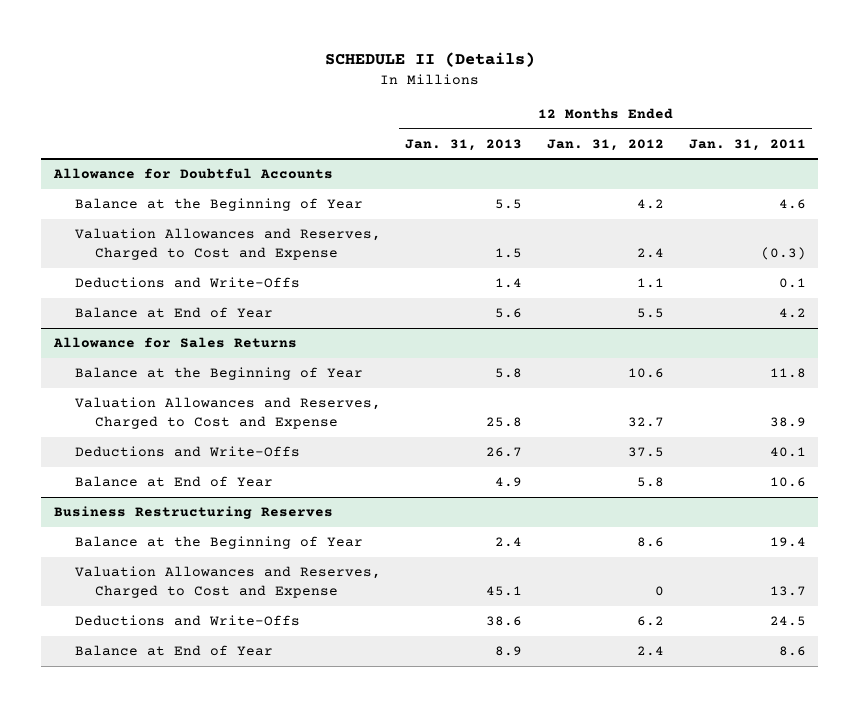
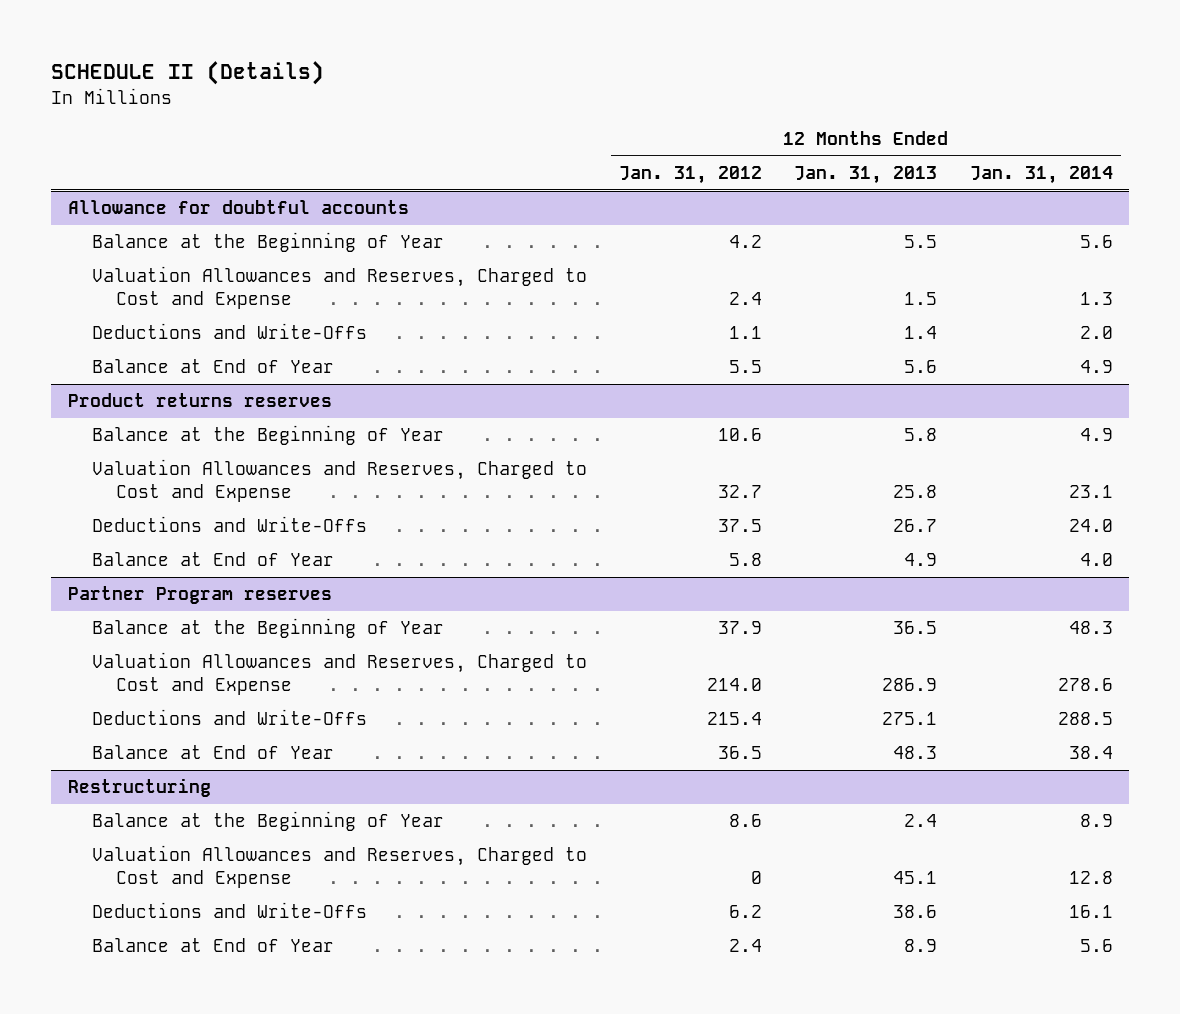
- | 12 Months Ended Jan. 31, 2013 | 12 Months Ended Jan. 31, 2012 | 12 Months Ended Jan. 31, 2011
+ | 12 Months Ended Jan. 31, 2012 | 12 Months Ended Jan. 31, 2013 | 12 Months Ended Jan. 31, 2014
- Allowance for Doubtful Accounts
+ Allowance for doubtful accounts
- Allowance for Sales Returns
+ Product returns reserves
- Business Restructuring Reserves
+ Partner Program reserves
+ Balance at the Beginning of Year | 37.9 | 36.5 | 48.3
+ Valuation Allowances and Reserves, Charged to Cost and Expense | 214.0 | 286.9 | 278.6
+ Deductions and Write-Offs | 215.4 | 275.1 | 288.5
+ Balance at End of Year | 36.5 | 48.3 | 38.4
+ Restructuring

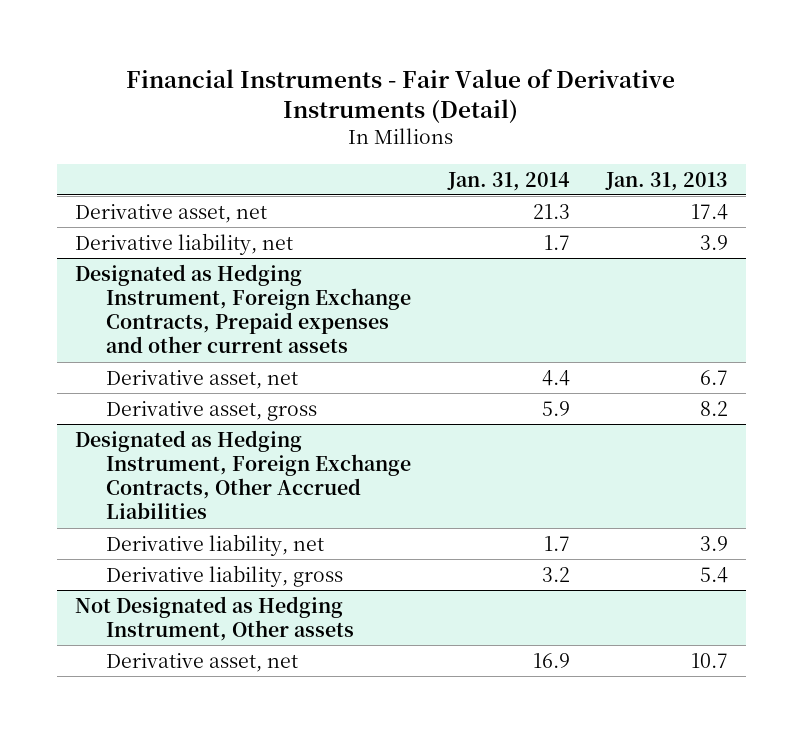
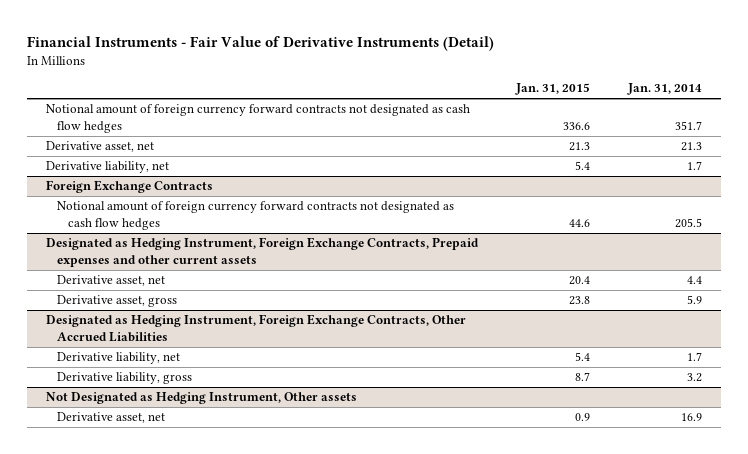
- | Jan. 31, 2014 | Jan. 31, 2013
+ | Jan. 31, 2015 | Jan. 31, 2014
+ Notional amount of foreign currency forward contracts not designated as cash flow hedges | 336.6 | 351.7
+ Foreign Exchange Contracts
+ Notional amount of foreign currency forward contracts not designated as cash flow hedges | 44.6 | 205.5

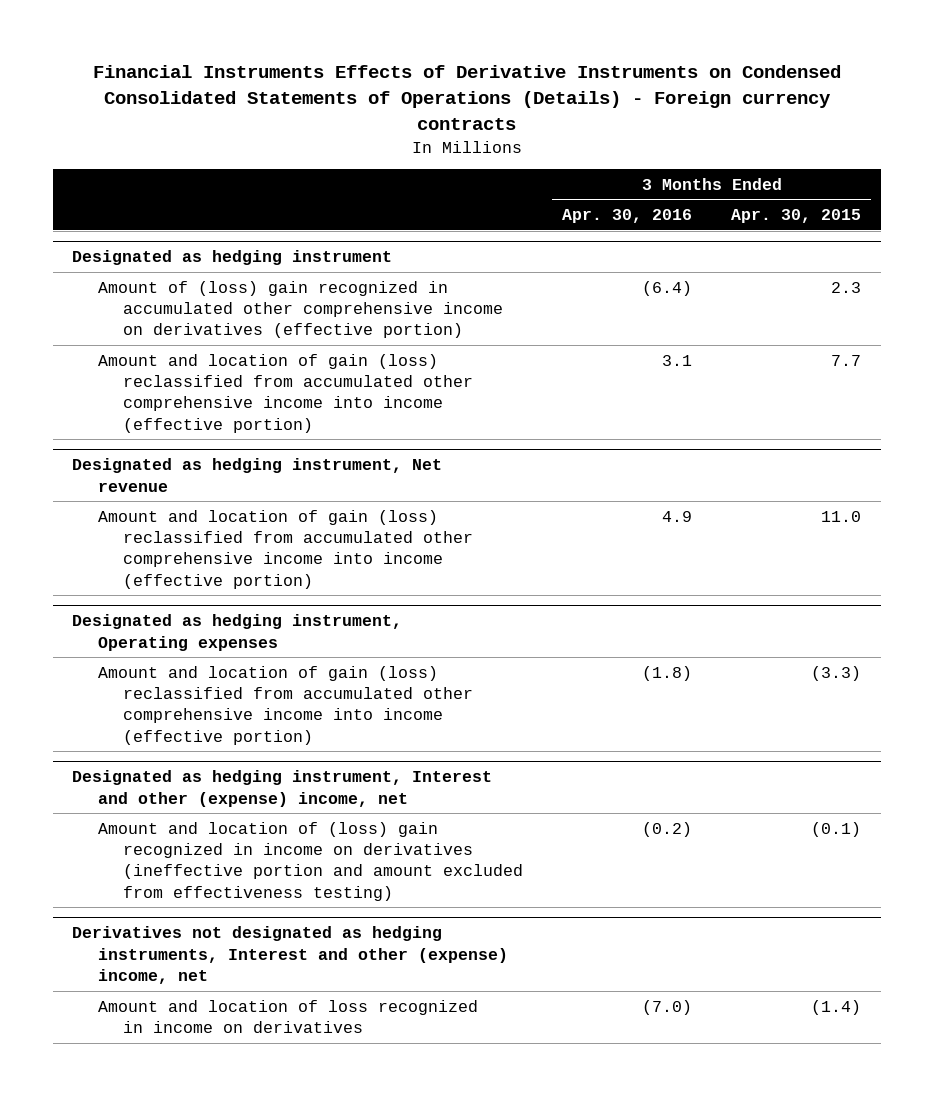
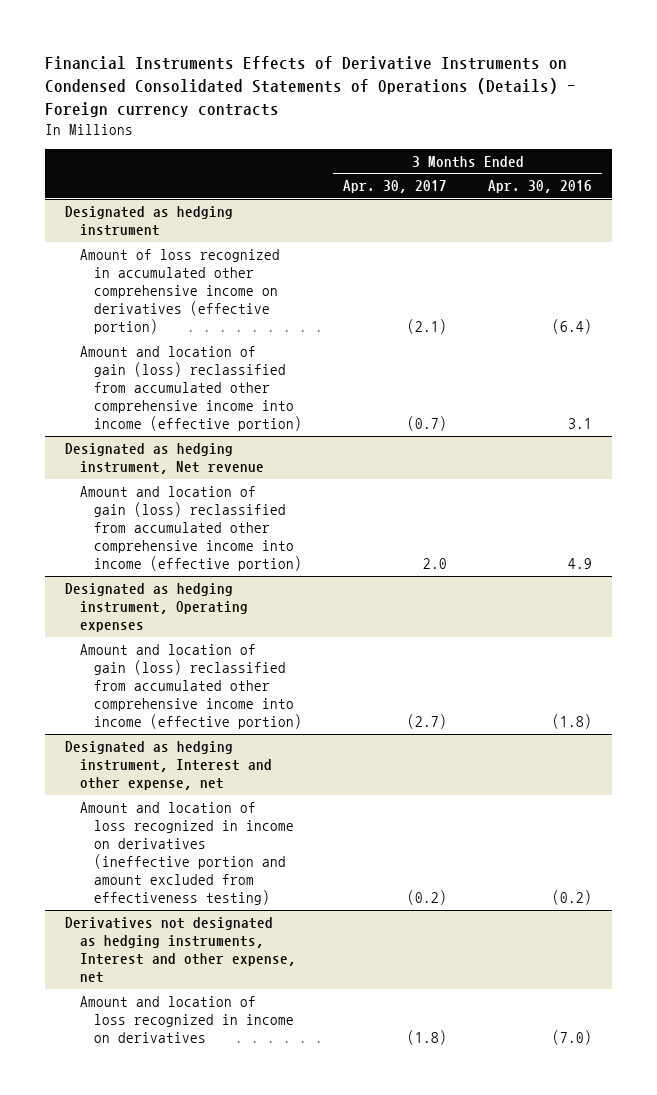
- | 3 Months Ended Apr. 30, 2016 | 3 Months Ended Apr. 30, 2015
+ | 3 Months Ended Apr. 30, 2017 | 3 Months Ended Apr. 30, 2016
@ Designated as hedging instrument
- Amount of (loss) gain recognized in accumulated other comprehensive income on derivatives (effective portion) | (6.4) | 2.3
+ Amount of loss recognized in accumulated other comprehensive income on derivatives (effective portion) | (2.1) | (6.4)
- Designated as hedging instrument, Interest and other (expense) income, net
- Amount and location of (loss) gain recognized in income on derivatives (ineffective portion and amount excluded from effectiveness testing) | (0.2) | (0.1)
- Derivatives not designated as hedging instruments, Interest and other (expense) income, net
+ Designated as hedging instrument, Interest and other expense, net
+ Amount and location of loss recognized in income on derivatives (ineffective portion and amount excluded from effectiveness testing) | (0.2) | (0.2)
+ Derivatives not designated as hedging instruments, Interest and other expense, net

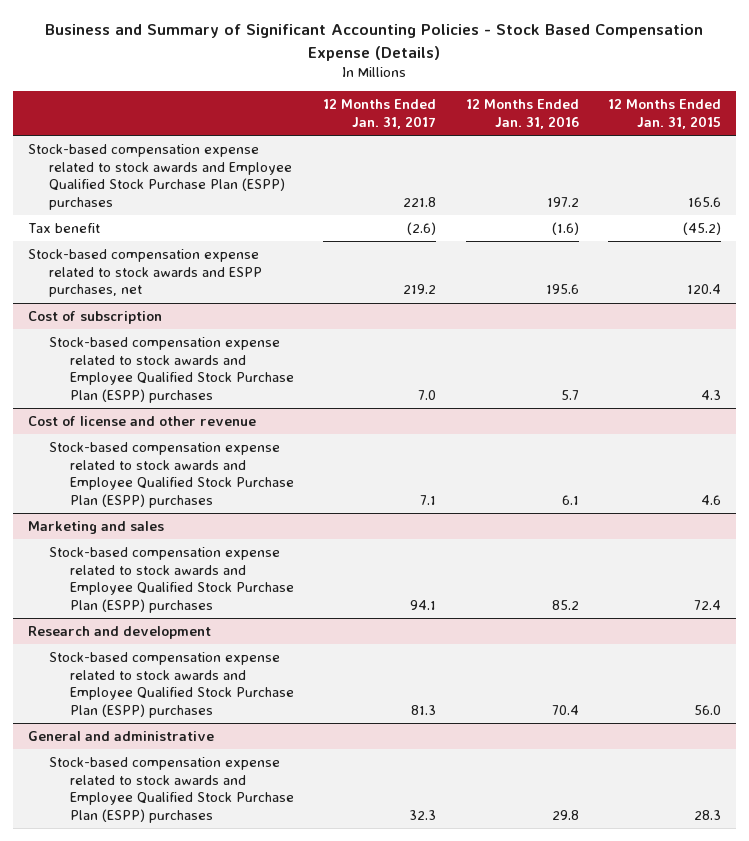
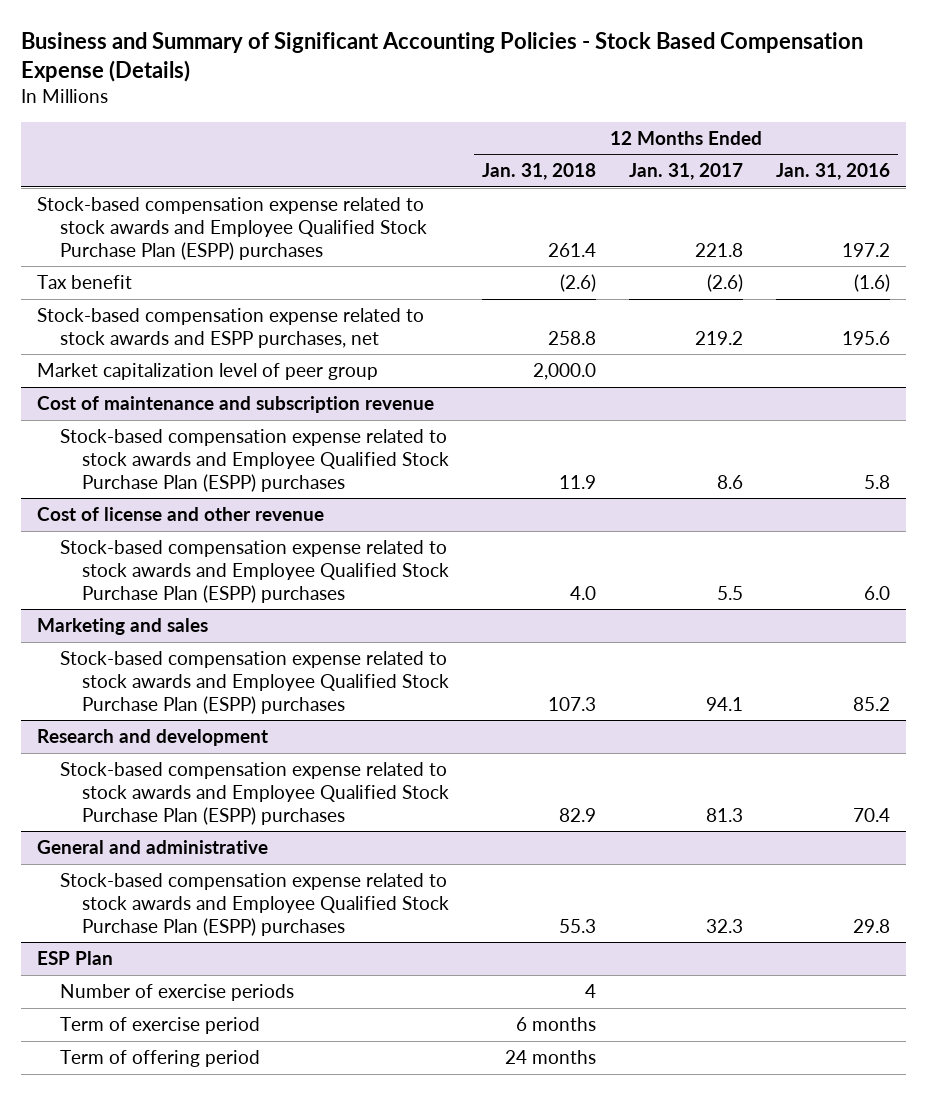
- | 12 Months Ended Jan. 31, 2017 | 12 Months Ended Jan. 31, 2016 | 12 Months Ended Jan. 31, 2015
+ | 12 Months Ended Jan. 31, 2018 | 12 Months Ended Jan. 31, 2017 | 12 Months Ended Jan. 31, 2016
- Cost of subscription
- Stock-based compensation expense related to stock awards and Employee Qualified Stock Purchase Plan (ESPP) purchases | 7.0 | 5.7 | 4.3
+ Market capitalization level of peer group | 2,000.0 | |
+ Cost of maintenance and subscription revenue
+ Stock-based compensation expense related to stock awards and Employee Qualified Stock Purchase Plan (ESPP) purchases | 11.9 | 8.6 | 5.8
@ Cost of license and other revenue
- Stock-based compensation expense related to stock awards and Employee Qualified Stock Purchase Plan (ESPP) purchases | 7.1 | 6.1 | 4.6
+ Stock-based compensation expense related to stock awards and Employee Qualified Stock Purchase Plan (ESPP) purchases | 4.0 | 5.5 | 6.0
+ ESP Plan
+ Number of exercise periods | 4 | |
+ Term of exercise period | 6 months | |
+ Term of offering period | 24 months | |

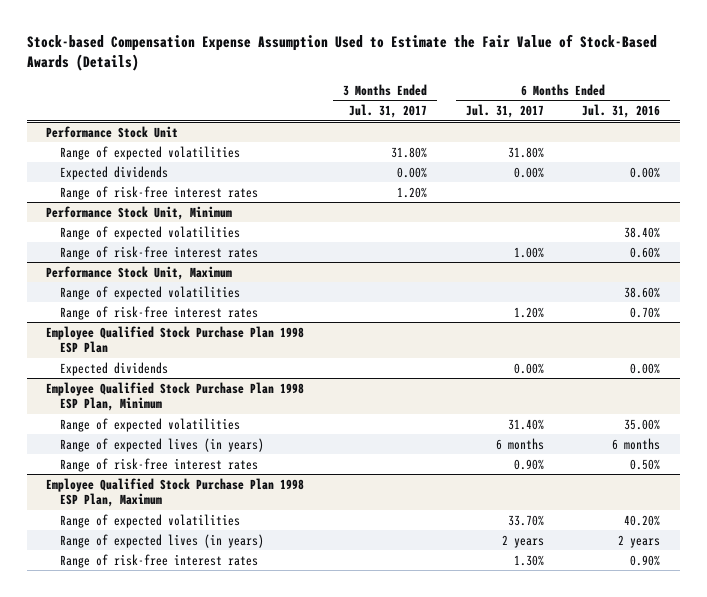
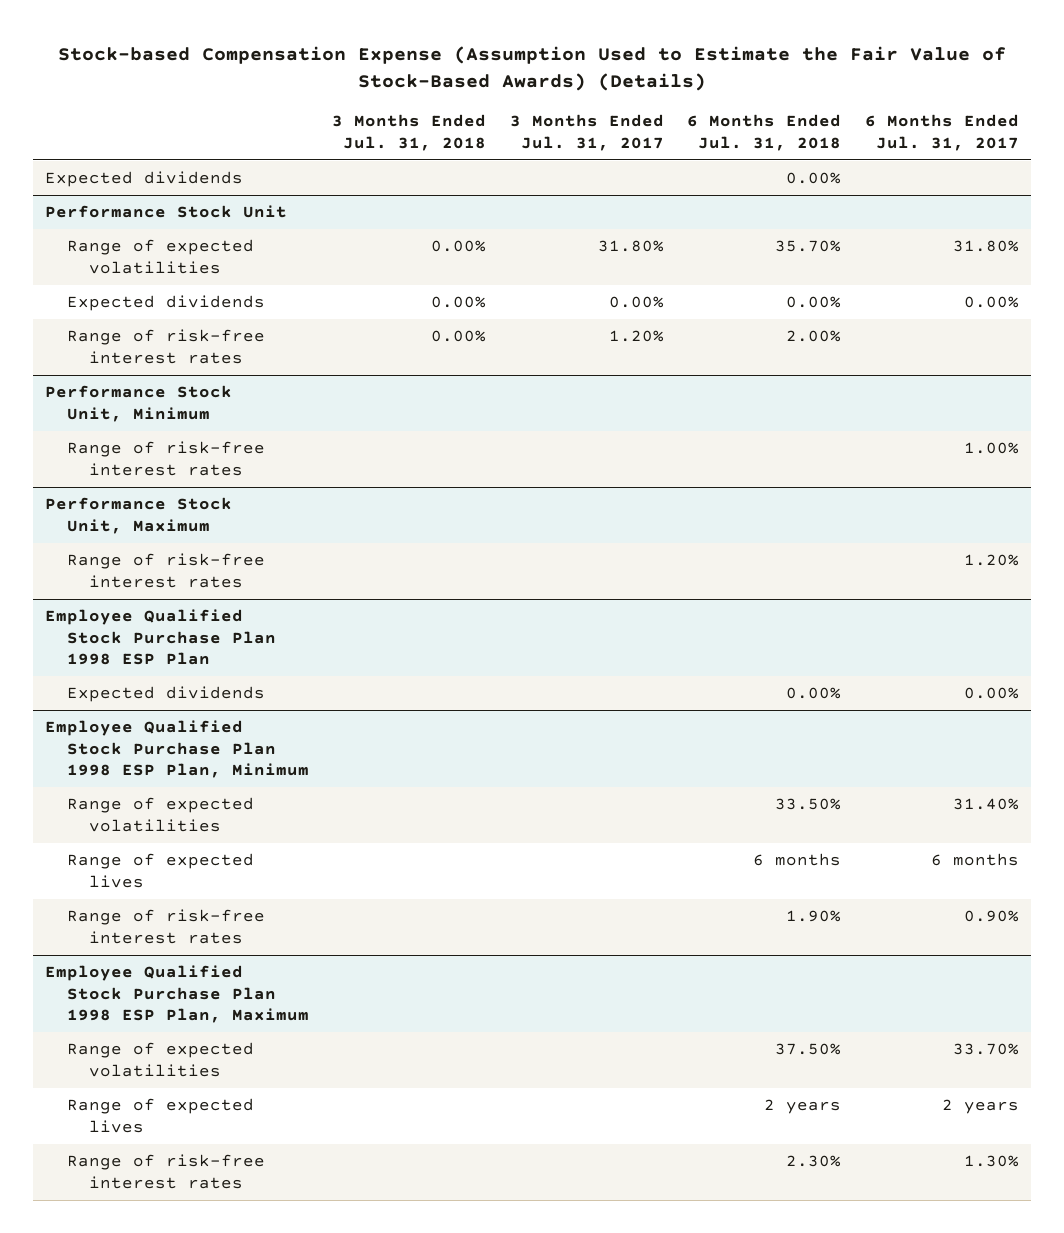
- Stock-based Compensation Expense Assumption Used to Estimate the Fair Value of Stock-Based Awards (Details)
+ Stock-based Compensation Expense (Assumption Used to Estimate the Fair Value of Stock-Based Awards) (Details)
- | 3 Months Ended Jul. 31, 2017 | 6 Months Ended Jul. 31, 2017 | 6 Months Ended Jul. 31, 2016
+ | 3 Months Ended Jul. 31, 2018 | 3 Months Ended Jul. 31, 2017 | 6 Months Ended Jul. 31, 2018 | 6 Months Ended Jul. 31, 2017
+ Expected dividends | | | 0.00% |
@ Performance Stock Unit, Minimum
- Range of expected volatilities | | | 38.40%
@ Performance Stock Unit, Maximum
- Range of expected volatilities | | | 38.60%
@ Employee Qualified Stock Purchase Plan 1998 ESP Plan, Minimum
- Range of expected lives (in years) | | 6 months | 6 months
+ Range of expected lives | | | 6 months | 6 months
@ Employee Qualified Stock Purchase Plan 1998 ESP Plan, Maximum
- Range of expected lives (in years) | | 2 years | 2 years
+ Range of expected lives | | | 2 years | 2 years

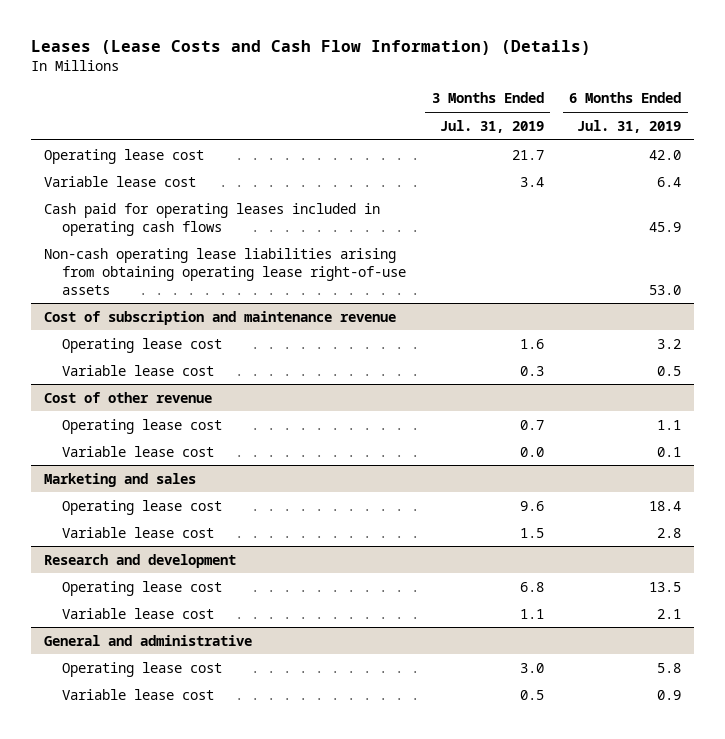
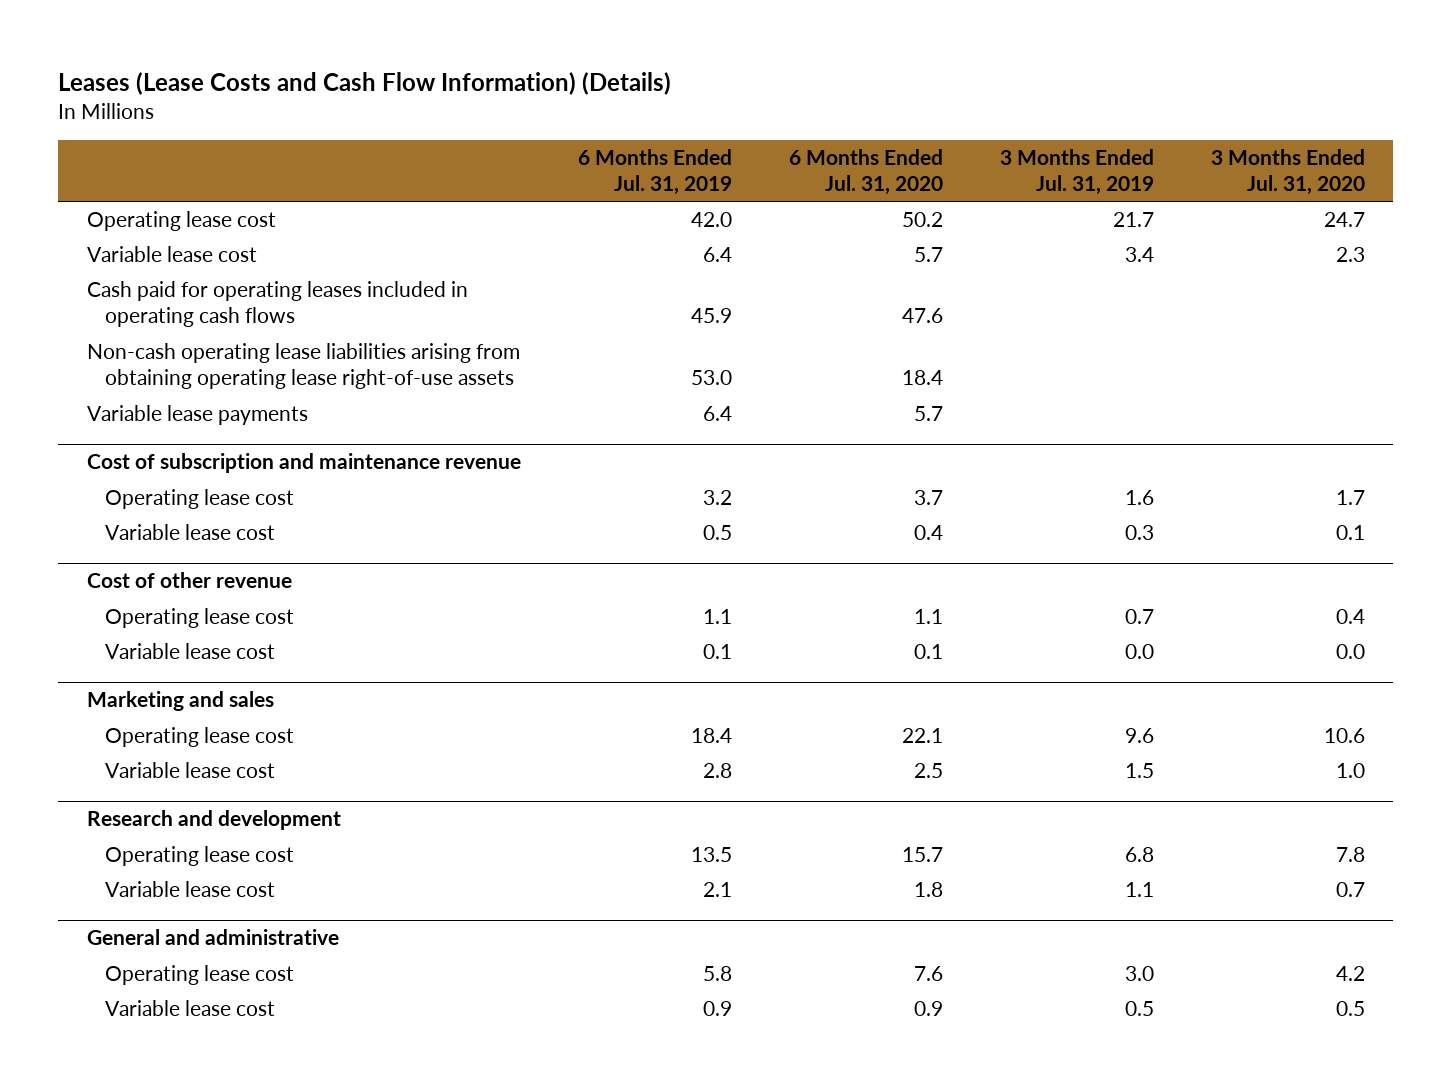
- | 3 Months Ended Jul. 31, 2019 | 6 Months Ended Jul. 31, 2019
+ | 6 Months Ended Jul. 31, 2019 | 6 Months Ended Jul. 31, 2020 | 3 Months Ended Jul. 31, 2019 | 3 Months Ended Jul. 31, 2020
+ Variable lease payments | 6.4 | 5.7 | |

